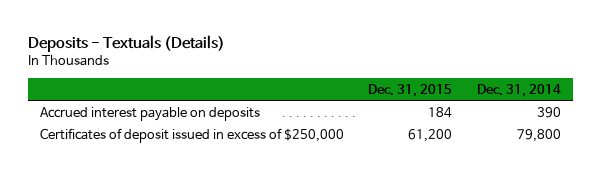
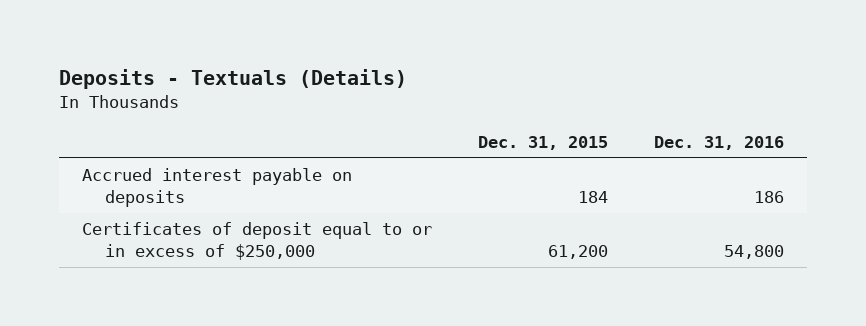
- | Dec. 31, 2015 | Dec. 31, 2014
+ | Dec. 31, 2015 | Dec. 31, 2016
- Certificates of deposit issued in excess of $250,000 | 61,200 | 79,800
+ Certificates of deposit equal to or in excess of $250,000 | 61,200 | 54,800

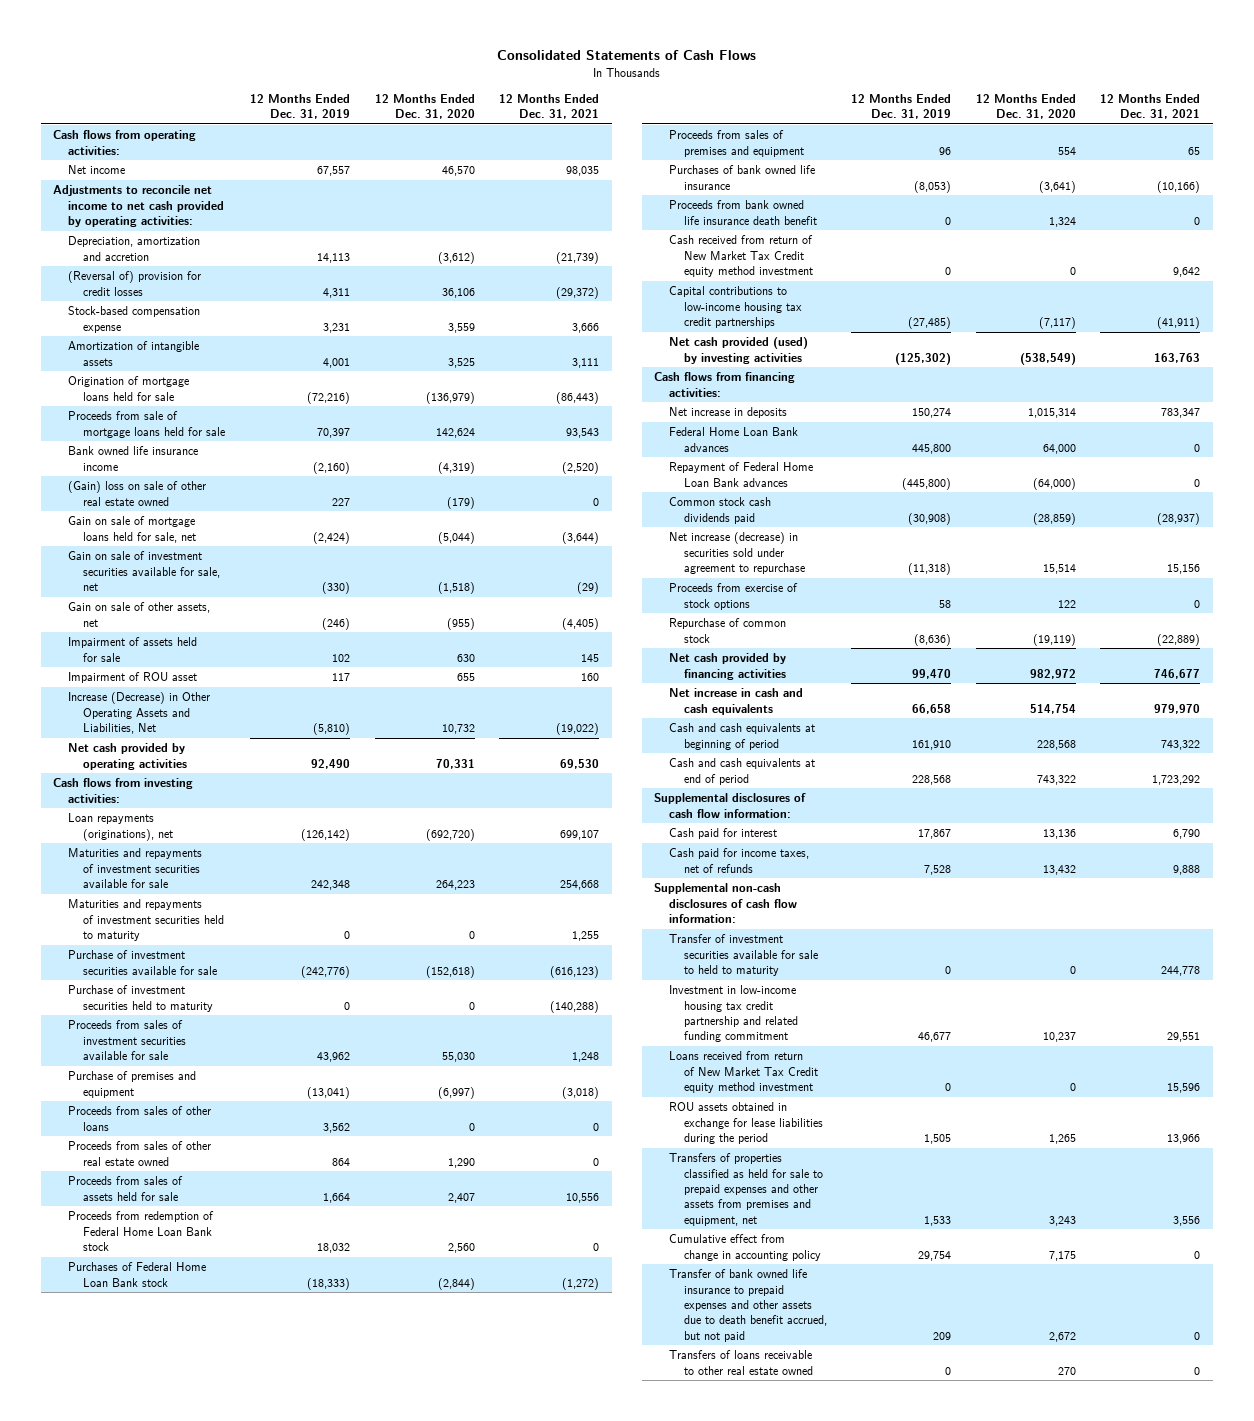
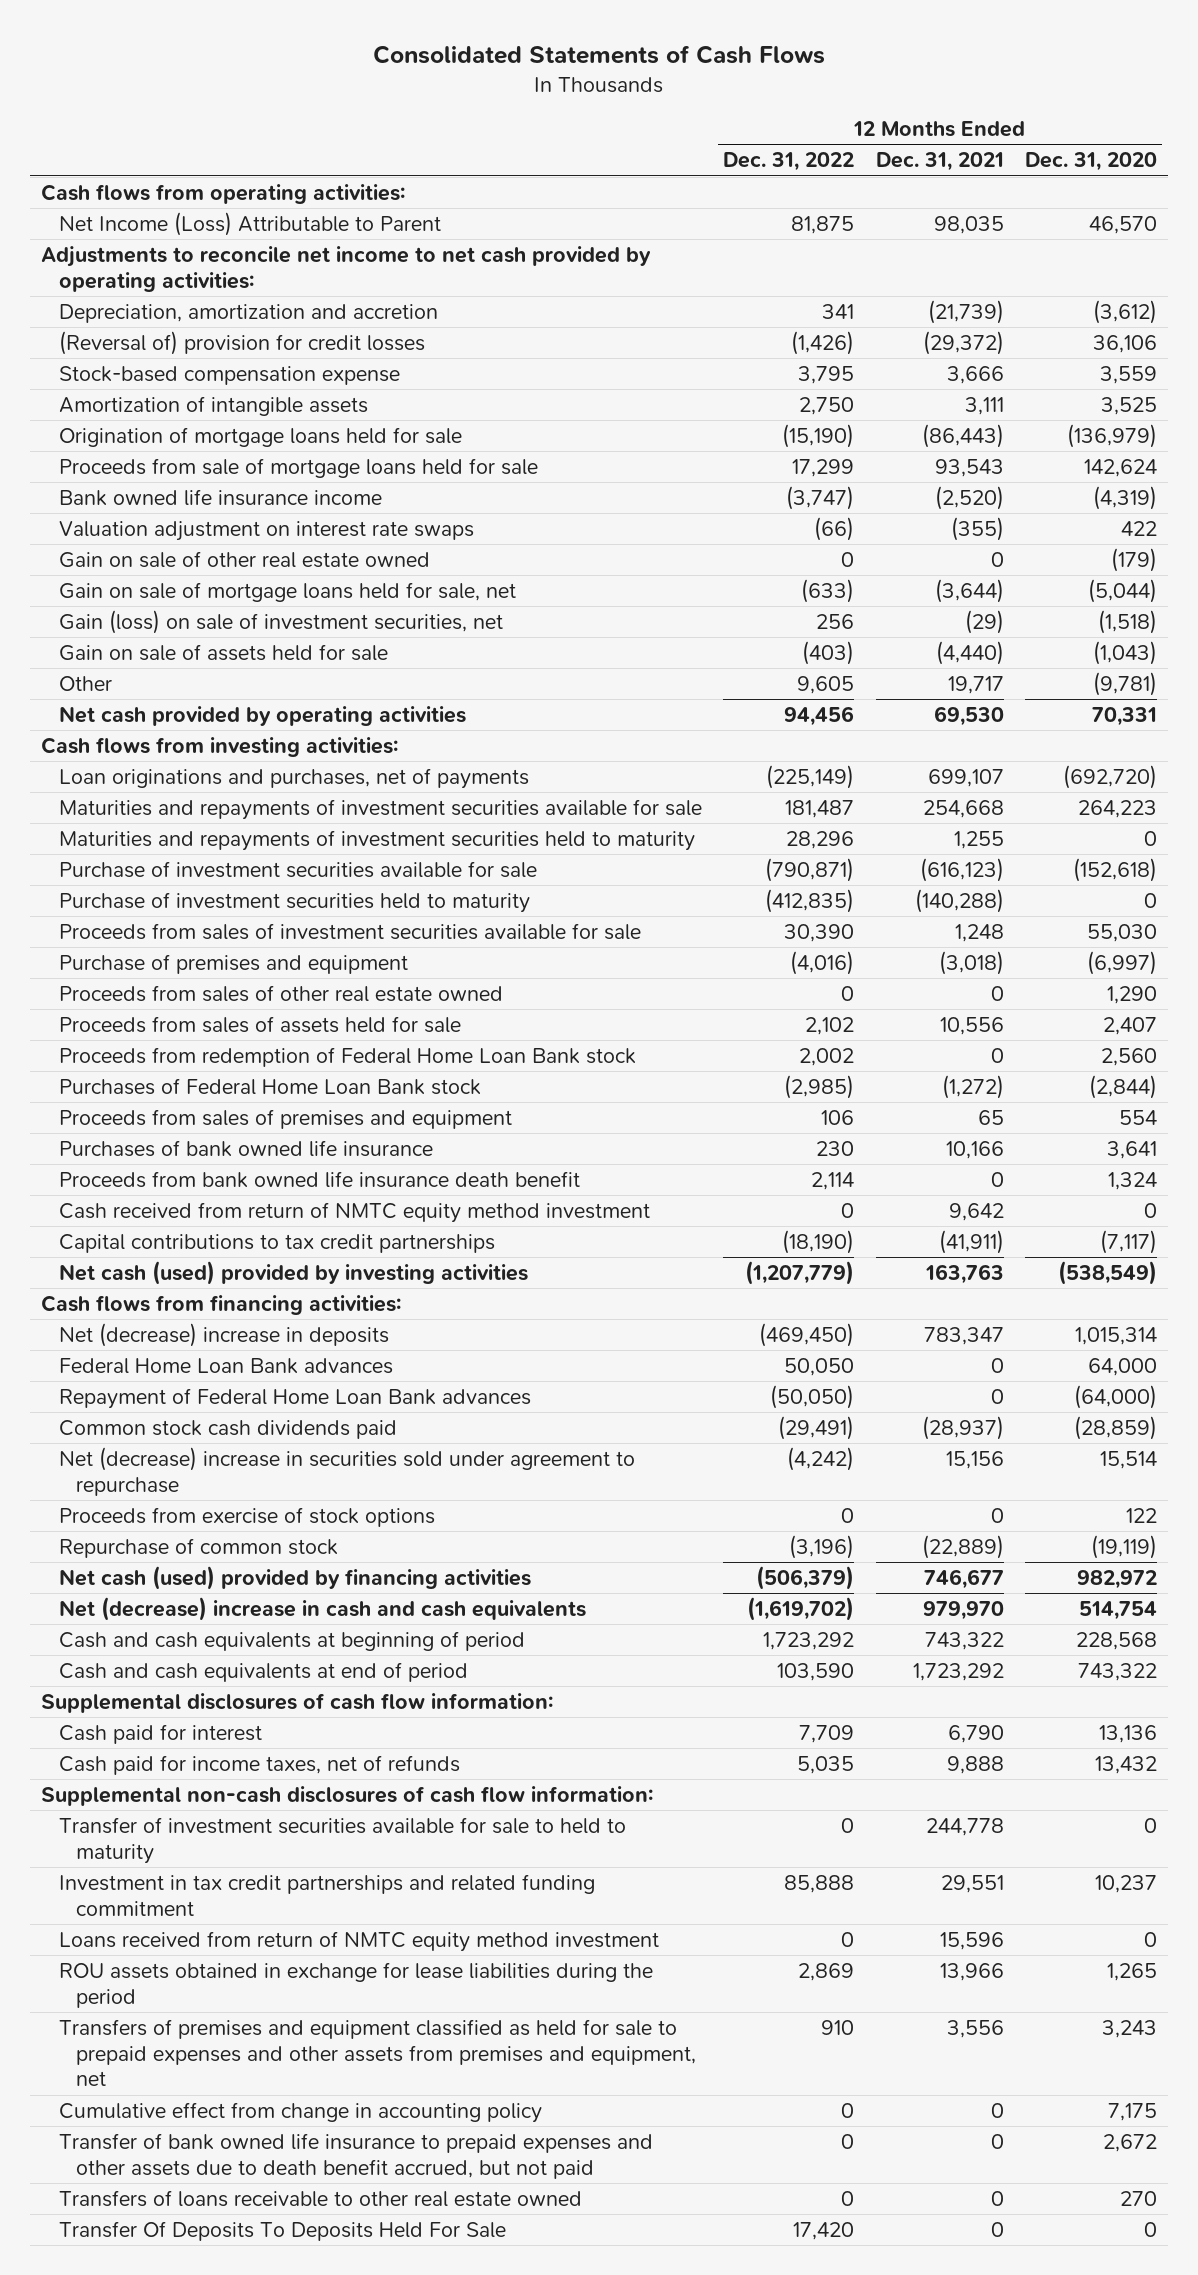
- | 12 Months Ended Dec. 31, 2019 | 12 Months Ended Dec. 31, 2020 | 12 Months Ended Dec. 31, 2021
+ | 12 Months Ended Dec. 31, 2022 | 12 Months Ended Dec. 31, 2021 | 12 Months Ended Dec. 31, 2020
- Net income | 67,557 | 46,570 | 98,035
+ Net Income (Loss) Attributable to Parent | 81,875 | 98,035 | 46,570
- (Gain) loss on sale of other real estate owned | 227 | (179) | 0
+ Valuation adjustment on interest rate swaps | (66) | (355) | 422
+ Gain on sale of other real estate owned | 0 | 0 | (179)
- Gain on sale of investment securities available for sale, net | (330) | (1,518) | (29)
- Gain on sale of other assets, net | (246) | (955) | (4,405)
- Impairment of assets held for sale | 102 | 630 | 145
- Impairment of ROU asset | 117 | 655 | 160
- Increase (Decrease) in Other Operating Assets and Liabilities, Net | (5,810) | 10,732 | (19,022)
+ Gain (loss) on sale of investment securities, net | 256 | (29) | (1,518)
+ Gain on sale of assets held for sale | (403) | (4,440) | (1,043)
+ Other | 9,605 | 19,717 | (9,781)
- Loan repayments (originations), net | (126,142) | (692,720) | 699,107
+ Loan originations and purchases, net of payments | (225,149) | 699,107 | (692,720)
- Proceeds from sales of other loans | 3,562 | 0 | 0
- Purchases of bank owned life insurance | (8,053) | (3,641) | (10,166)
+ Purchases of bank owned life insurance | 230 | 10,166 | 3,641
- Cash received from return of New Market Tax Credit equity method investment | 0 | 0 | 9,642
- Capital contributions to low-income housing tax credit partnerships | (27,485) | (7,117) | (41,911)
- Net cash provided (used) by investing activities | (125,302) | (538,549) | 163,763
+ Cash received from return of NMTC equity method investment | 0 | 9,642 | 0
+ Capital contributions to tax credit partnerships | (18,190) | (41,911) | (7,117)
+ Net cash (used) provided by investing activities | (1,207,779) | 163,763 | (538,549)
- Net increase in deposits | 150,274 | 1,015,314 | 783,347
+ Net (decrease) increase in deposits | (469,450) | 783,347 | 1,015,314
- Net increase (decrease) in securities sold under agreement to repurchase | (11,318) | 15,514 | 15,156
+ Net (decrease) increase in securities sold under agreement to repurchase | (4,242) | 15,156 | 15,514
- Net cash provided by financing activities | 99,470 | 982,972 | 746,677
- Net increase in cash and cash equivalents | 66,658 | 514,754 | 979,970
+ Net cash (used) provided by financing activities | (506,379) | 746,677 | 982,972
+ Net (decrease) increase in cash and cash equivalents | (1,619,702) | 979,970 | 514,754
- Investment in low-income housing tax credit partnership and related funding commitment | 46,677 | 10,237 | 29,551
- Loans received from return of New Market Tax Credit equity method investment | 0 | 0 | 15,596
+ Investment in tax credit partnerships and related funding commitment | 85,888 | 29,551 | 10,237
+ Loans received from return of NMTC equity method investment | 0 | 15,596 | 0
- Transfers of properties classified as held for sale to prepaid expenses and other assets from premises and equipment, net | 1,533 | 3,243 | 3,556
+ Transfers of premises and equipment classified as held for sale to prepaid expenses and other assets from premises and equipment, net | 910 | 3,556 | 3,243
+ Transfer Of Deposits To Deposits Held For Sale | 17,420 | 0 | 0

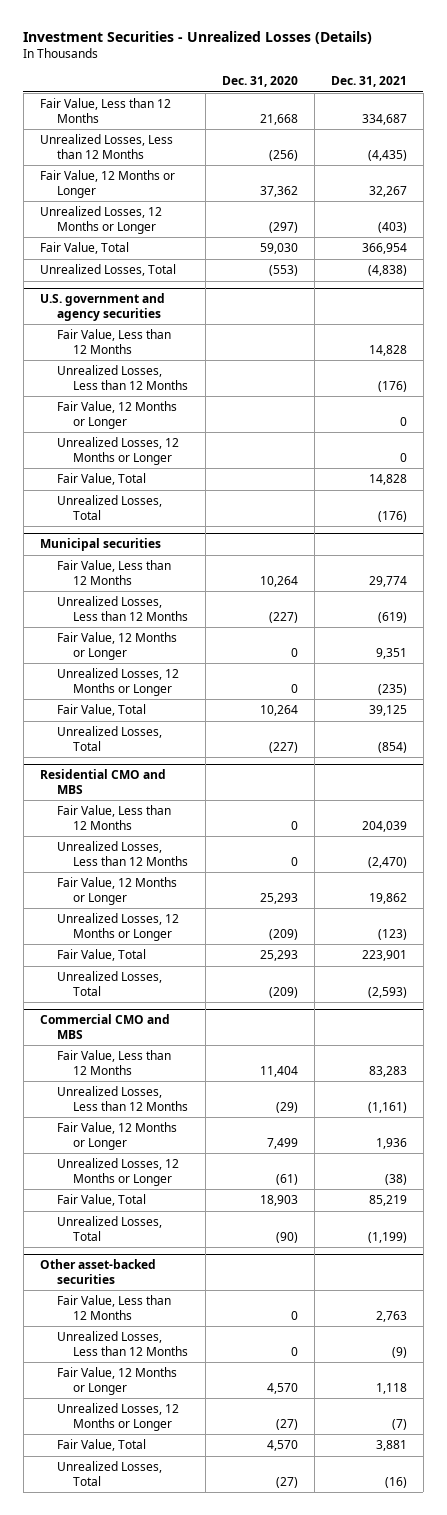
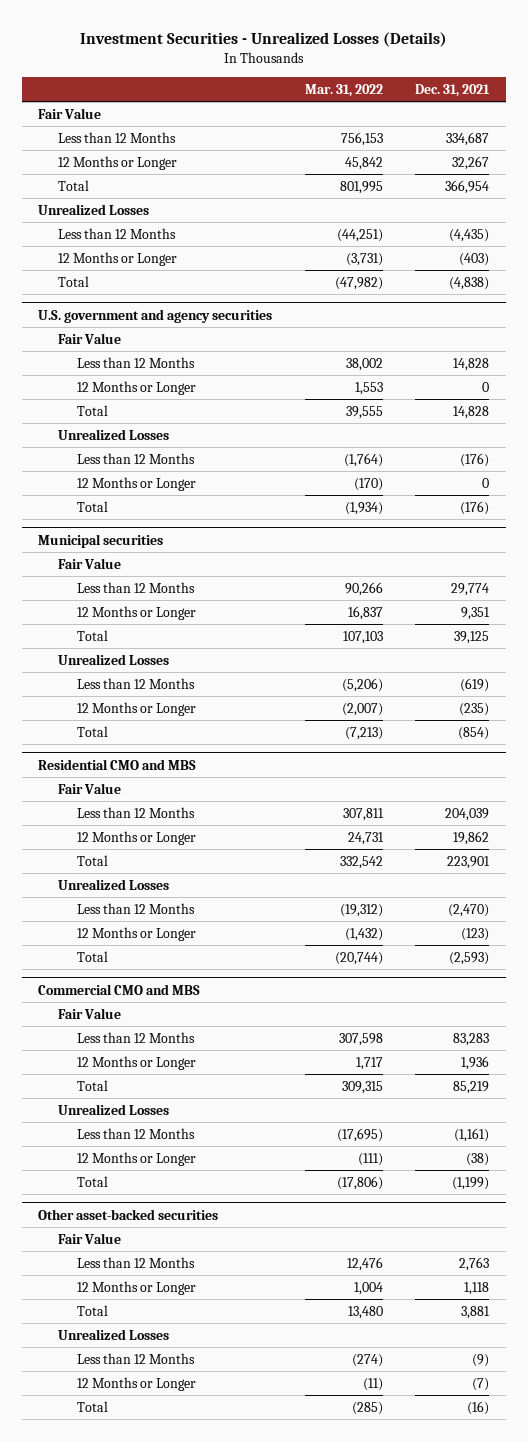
- | Dec. 31, 2020 | Dec. 31, 2021
+ | Mar. 31, 2022 | Dec. 31, 2021
- Fair Value, Less than 12 Months | 21,668 | 334,687
- Unrealized Losses, Less than 12 Months | (256) | (4,435)
- Fair Value, 12 Months or Longer | 37,362 | 32,267
- Unrealized Losses, 12 Months or Longer | (297) | (403)
- Fair Value, Total | 59,030 | 366,954
- Unrealized Losses, Total | (553) | (4,838)
+ Fair Value
+ Less than 12 Months | 756,153 | 334,687
+ 12 Months or Longer | 45,842 | 32,267
+ Total | 801,995 | 366,954
+ Unrealized Losses
+ Less than 12 Months | (44,251) | (4,435)
+ 12 Months or Longer | (3,731) | (403)
+ Total | (47,982) | (4,838)
@ U.S. government and agency securities
- Fair Value, Less than 12 Months | | 14,828
- Unrealized Losses, Less than 12 Months | | (176)
- Fair Value, 12 Months or Longer | | 0
- Unrealized Losses, 12 Months or Longer | | 0
- Fair Value, Total | | 14,828
- Unrealized Losses, Total | | (176)
+ Fair Value
+ Less than 12 Months | 38,002 | 14,828
+ 12 Months or Longer | 1,553 | 0
+ Total | 39,555 | 14,828
+ Unrealized Losses
+ Less than 12 Months | (1,764) | (176)
+ 12 Months or Longer | (170) | 0
+ Total | (1,934) | (176)
@ Municipal securities
- Fair Value, Less than 12 Months | 10,264 | 29,774
- Unrealized Losses, Less than 12 Months | (227) | (619)
- Fair Value, 12 Months or Longer | 0 | 9,351
- Unrealized Losses, 12 Months or Longer | 0 | (235)
- Fair Value, Total | 10,264 | 39,125
- Unrealized Losses, Total | (227) | (854)
+ Fair Value
+ Less than 12 Months | 90,266 | 29,774
+ 12 Months or Longer | 16,837 | 9,351
+ Total | 107,103 | 39,125
+ Unrealized Losses
+ Less than 12 Months | (5,206) | (619)
+ 12 Months or Longer | (2,007) | (235)
+ Total | (7,213) | (854)
@ Residential CMO and MBS
- Fair Value, Less than 12 Months | 0 | 204,039
- Unrealized Losses, Less than 12 Months | 0 | (2,470)
- Fair Value, 12 Months or Longer | 25,293 | 19,862
- Unrealized Losses, 12 Months or Longer | (209) | (123)
- Fair Value, Total | 25,293 | 223,901
- Unrealized Losses, Total | (209) | (2,593)
+ Fair Value
+ Less than 12 Months | 307,811 | 204,039
+ 12 Months or Longer | 24,731 | 19,862
+ Total | 332,542 | 223,901
+ Unrealized Losses
+ Less than 12 Months | (19,312) | (2,470)
+ 12 Months or Longer | (1,432) | (123)
+ Total | (20,744) | (2,593)
@ Commercial CMO and MBS
- Fair Value, Less than 12 Months | 11,404 | 83,283
- Unrealized Losses, Less than 12 Months | (29) | (1,161)
- Fair Value, 12 Months or Longer | 7,499 | 1,936
- Unrealized Losses, 12 Months or Longer | (61) | (38)
- Fair Value, Total | 18,903 | 85,219
- Unrealized Losses, Total | (90) | (1,199)
+ Fair Value
+ Less than 12 Months | 307,598 | 83,283
+ 12 Months or Longer | 1,717 | 1,936
+ Total | 309,315 | 85,219
+ Unrealized Losses
+ Less than 12 Months | (17,695) | (1,161)
+ 12 Months or Longer | (111) | (38)
+ Total | (17,806) | (1,199)
@ Other asset-backed securities
- Fair Value, Less than 12 Months | 0 | 2,763
- Unrealized Losses, Less than 12 Months | 0 | (9)
- Fair Value, 12 Months or Longer | 4,570 | 1,118
- Unrealized Losses, 12 Months or Longer | (27) | (7)
- Fair Value, Total | 4,570 | 3,881
- Unrealized Losses, Total | (27) | (16)
+ Fair Value
+ Less than 12 Months | 12,476 | 2,763
+ 12 Months or Longer | 1,004 | 1,118
+ Total | 13,480 | 3,881
+ Unrealized Losses
+ Less than 12 Months | (274) | (9)
+ 12 Months or Longer | (11) | (7)
+ Total | (285) | (16)

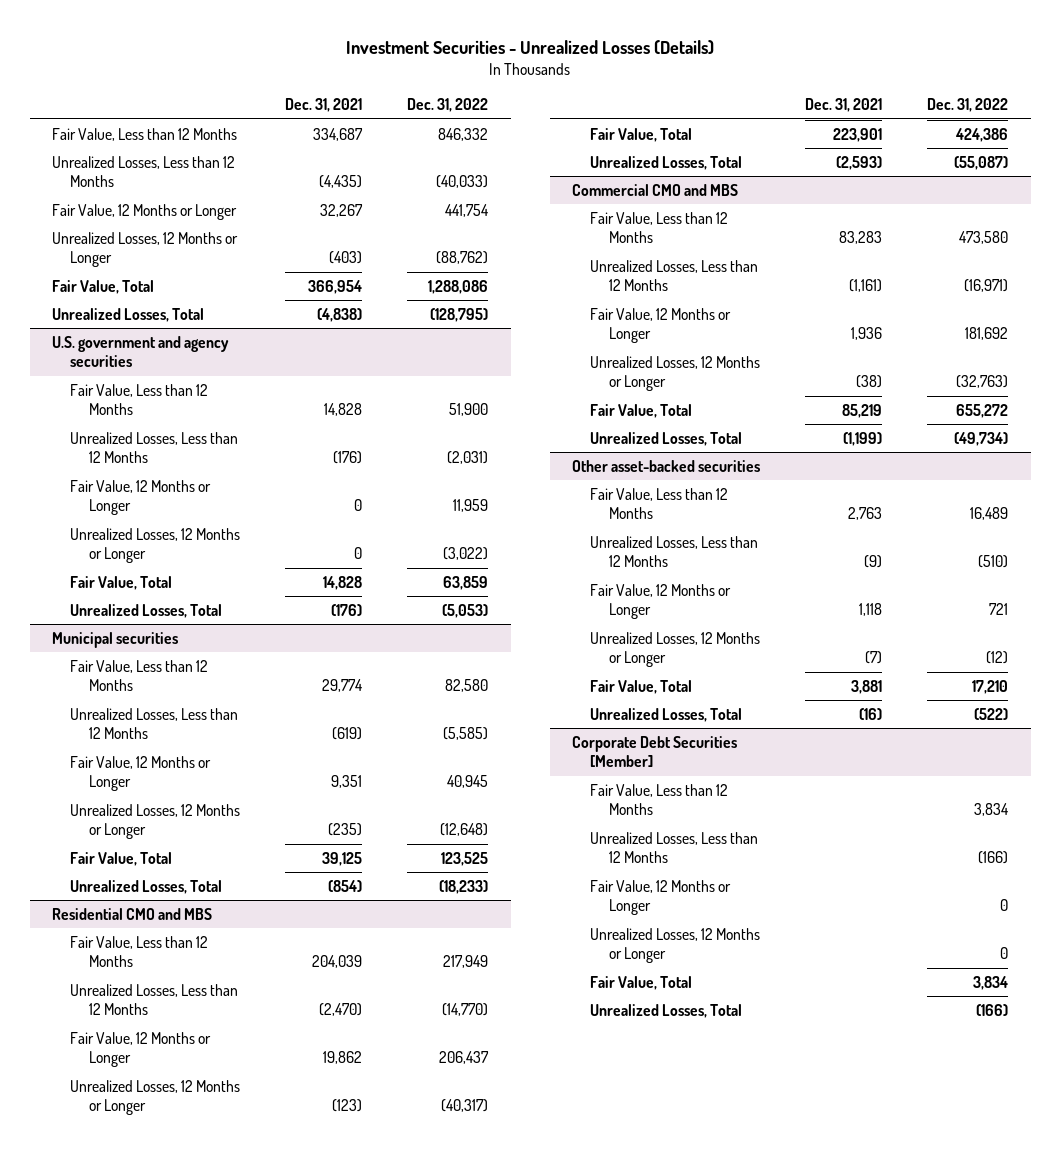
- | Mar. 31, 2022 | Dec. 31, 2021
+ | Dec. 31, 2021 | Dec. 31, 2022
- Fair Value
- Less than 12 Months | 756,153 | 334,687
- 12 Months or Longer | 45,842 | 32,267
- Total | 801,995 | 366,954
- Unrealized Losses
- Less than 12 Months | (44,251) | (4,435)
- 12 Months or Longer | (3,731) | (403)
- Total | (47,982) | (4,838)
+ Fair Value, Less than 12 Months | 334,687 | 846,332
+ Unrealized Losses, Less than 12 Months | (4,435) | (40,033)
+ Fair Value, 12 Months or Longer | 32,267 | 441,754
+ Unrealized Losses, 12 Months or Longer | (403) | (88,762)
+ Fair Value, Total | 366,954 | 1,288,086
+ Unrealized Losses, Total | (4,838) | (128,795)
@ U.S. government and agency securities
- Fair Value
- Less than 12 Months | 38,002 | 14,828
- 12 Months or Longer | 1,553 | 0
- Total | 39,555 | 14,828
- Unrealized Losses
- Less than 12 Months | (1,764) | (176)
- 12 Months or Longer | (170) | 0
- Total | (1,934) | (176)
+ Fair Value, Less than 12 Months | 14,828 | 51,900
+ Unrealized Losses, Less than 12 Months | (176) | (2,031)
+ Fair Value, 12 Months or Longer | 0 | 11,959
+ Unrealized Losses, 12 Months or Longer | 0 | (3,022)
+ Fair Value, Total | 14,828 | 63,859
+ Unrealized Losses, Total | (176) | (5,053)
@ Municipal securities
- Fair Value
- Less than 12 Months | 90,266 | 29,774
- 12 Months or Longer | 16,837 | 9,351
- Total | 107,103 | 39,125
- Unrealized Losses
- Less than 12 Months | (5,206) | (619)
- 12 Months or Longer | (2,007) | (235)
- Total | (7,213) | (854)
+ Fair Value, Less than 12 Months | 29,774 | 82,580
+ Unrealized Losses, Less than 12 Months | (619) | (5,585)
+ Fair Value, 12 Months or Longer | 9,351 | 40,945
+ Unrealized Losses, 12 Months or Longer | (235) | (12,648)
+ Fair Value, Total | 39,125 | 123,525
+ Unrealized Losses, Total | (854) | (18,233)
@ Residential CMO and MBS
- Fair Value
- Less than 12 Months | 307,811 | 204,039
- 12 Months or Longer | 24,731 | 19,862
- Total | 332,542 | 223,901
- Unrealized Losses
- Less than 12 Months | (19,312) | (2,470)
- 12 Months or Longer | (1,432) | (123)
- Total | (20,744) | (2,593)
+ Fair Value, Less than 12 Months | 204,039 | 217,949
+ Unrealized Losses, Less than 12 Months | (2,470) | (14,770)
+ Fair Value, 12 Months or Longer | 19,862 | 206,437
+ Unrealized Losses, 12 Months or Longer | (123) | (40,317)
+ Fair Value, Total | 223,901 | 424,386
+ Unrealized Losses, Total | (2,593) | (55,087)
@ Commercial CMO and MBS
- Fair Value
- Less than 12 Months | 307,598 | 83,283
- 12 Months or Longer | 1,717 | 1,936
- Total | 309,315 | 85,219
- Unrealized Losses
- Less than 12 Months | (17,695) | (1,161)
- 12 Months or Longer | (111) | (38)
- Total | (17,806) | (1,199)
+ Fair Value, Less than 12 Months | 83,283 | 473,580
+ Unrealized Losses, Less than 12 Months | (1,161) | (16,971)
+ Fair Value, 12 Months or Longer | 1,936 | 181,692
+ Unrealized Losses, 12 Months or Longer | (38) | (32,763)
+ Fair Value, Total | 85,219 | 655,272
+ Unrealized Losses, Total | (1,199) | (49,734)
@ Other asset-backed securities
- Fair Value
- Less than 12 Months | 12,476 | 2,763
- 12 Months or Longer | 1,004 | 1,118
- Total | 13,480 | 3,881
- Unrealized Losses
- Less than 12 Months | (274) | (9)
- 12 Months or Longer | (11) | (7)
- Total | (285) | (16)
+ Fair Value, Less than 12 Months | 2,763 | 16,489
+ Unrealized Losses, Less than 12 Months | (9) | (510)
+ Fair Value, 12 Months or Longer | 1,118 | 721
+ Unrealized Losses, 12 Months or Longer | (7) | (12)
+ Fair Value, Total | 3,881 | 17,210
+ Unrealized Losses, Total | (16) | (522)
+ Corporate Debt Securities [Member]
+ Fair Value, Less than 12 Months | | 3,834
+ Unrealized Losses, Less than 12 Months | | (166)
+ Fair Value, 12 Months or Longer | | 0
+ Unrealized Losses, 12 Months or Longer | | 0
+ Fair Value, Total | | 3,834
+ Unrealized Losses, Total | | (166)

